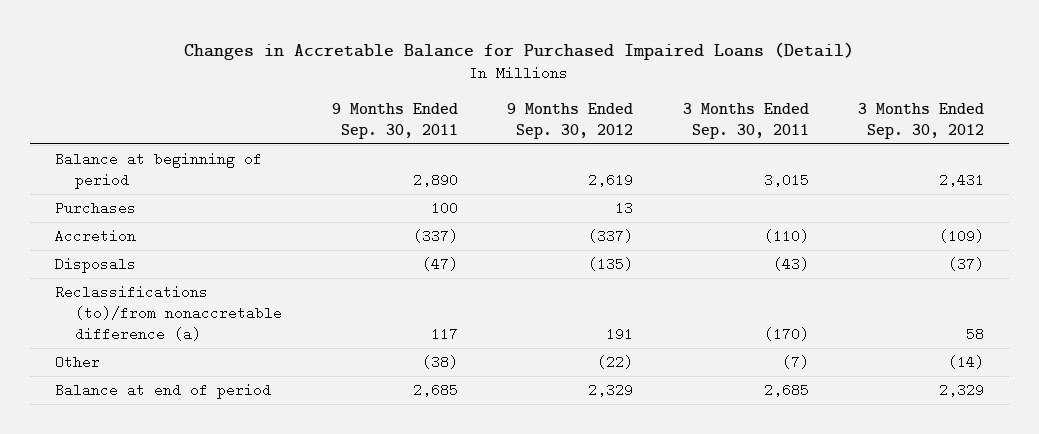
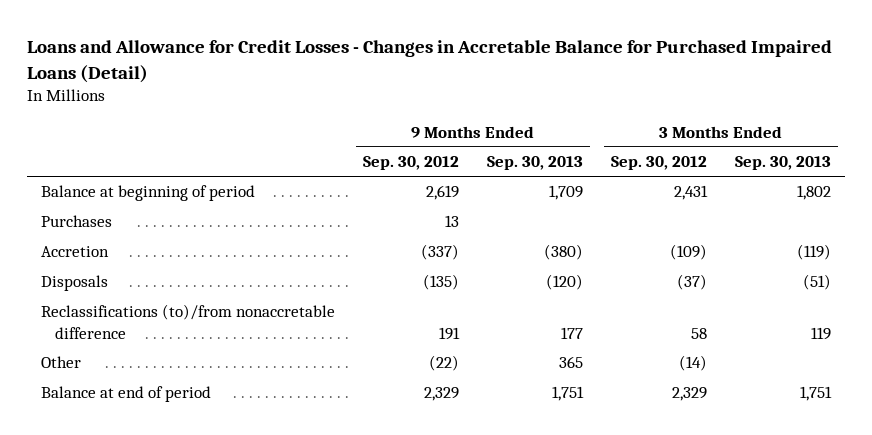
- Changes in Accretable Balance for Purchased Impaired Loans (Detail)
+ Loans and Allowance for Credit Losses - Changes in Accretable Balance for Purchased Impaired Loans (Detail)
- | 9 Months Ended Sep. 30, 2011 | 9 Months Ended Sep. 30, 2012 | 3 Months Ended Sep. 30, 2011 | 3 Months Ended Sep. 30, 2012
+ | 9 Months Ended Sep. 30, 2012 | 9 Months Ended Sep. 30, 2013 | 3 Months Ended Sep. 30, 2012 | 3 Months Ended Sep. 30, 2013
- Reclassifications (to)/from nonaccretable difference (a) | 117 | 191 | (170) | 58
+ Reclassifications (to)/from nonaccretable difference | 191 | 177 | 58 | 119

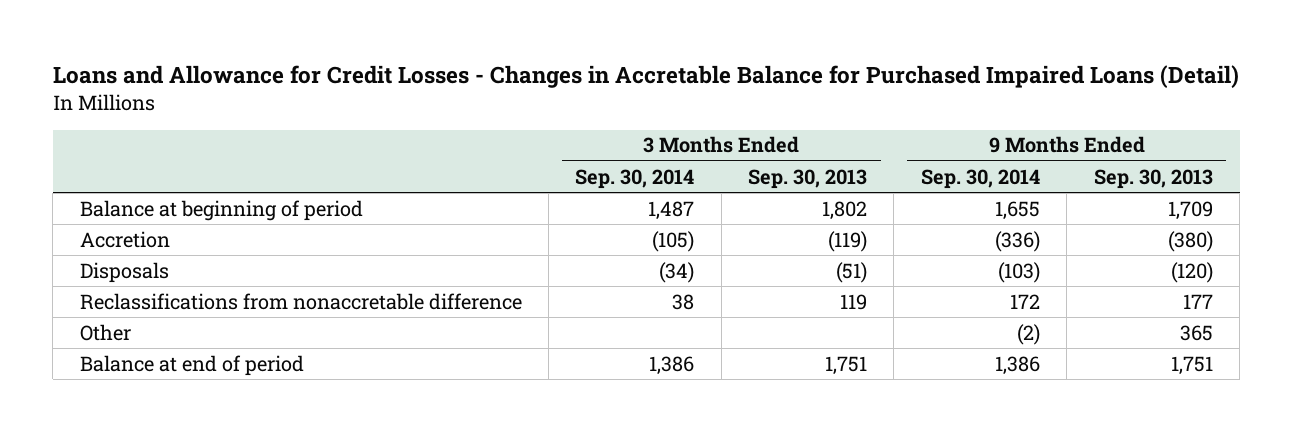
- | 9 Months Ended Sep. 30, 2012 | 9 Months Ended Sep. 30, 2013 | 3 Months Ended Sep. 30, 2012 | 3 Months Ended Sep. 30, 2013
+ | 3 Months Ended Sep. 30, 2014 | 3 Months Ended Sep. 30, 2013 | 9 Months Ended Sep. 30, 2014 | 9 Months Ended Sep. 30, 2013
- Purchases | 13 | | |
- Reclassifications (to)/from nonaccretable difference | 191 | 177 | 58 | 119
+ Reclassifications from nonaccretable difference | 38 | 119 | 172 | 177

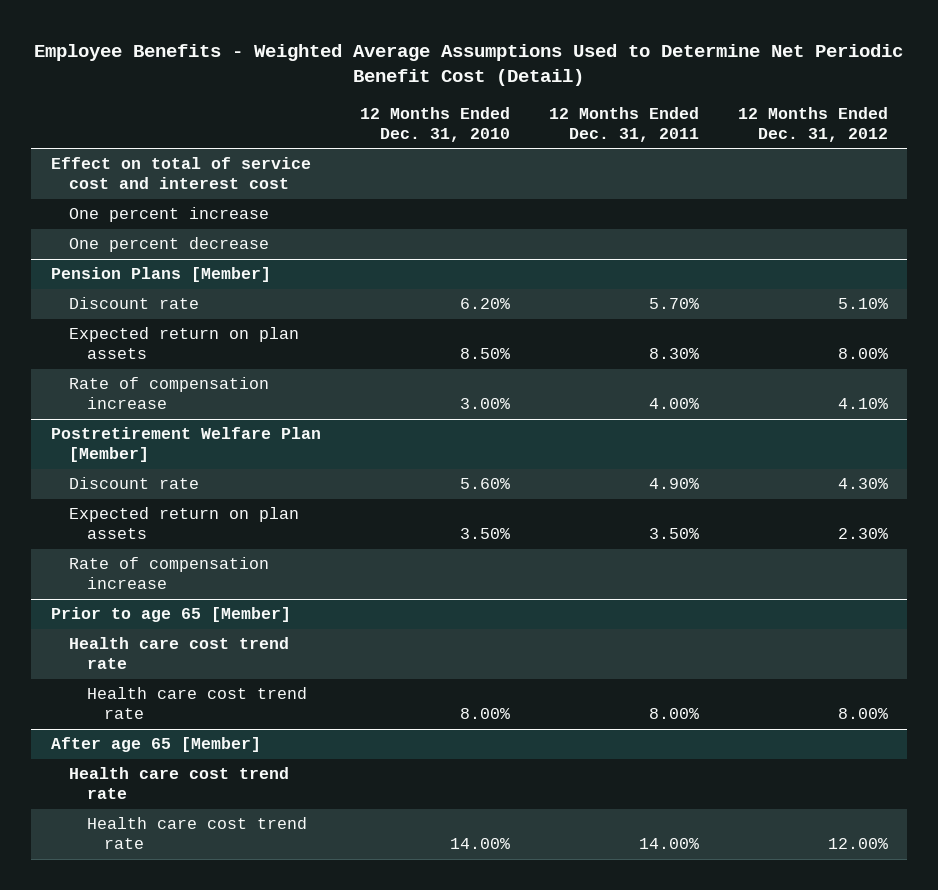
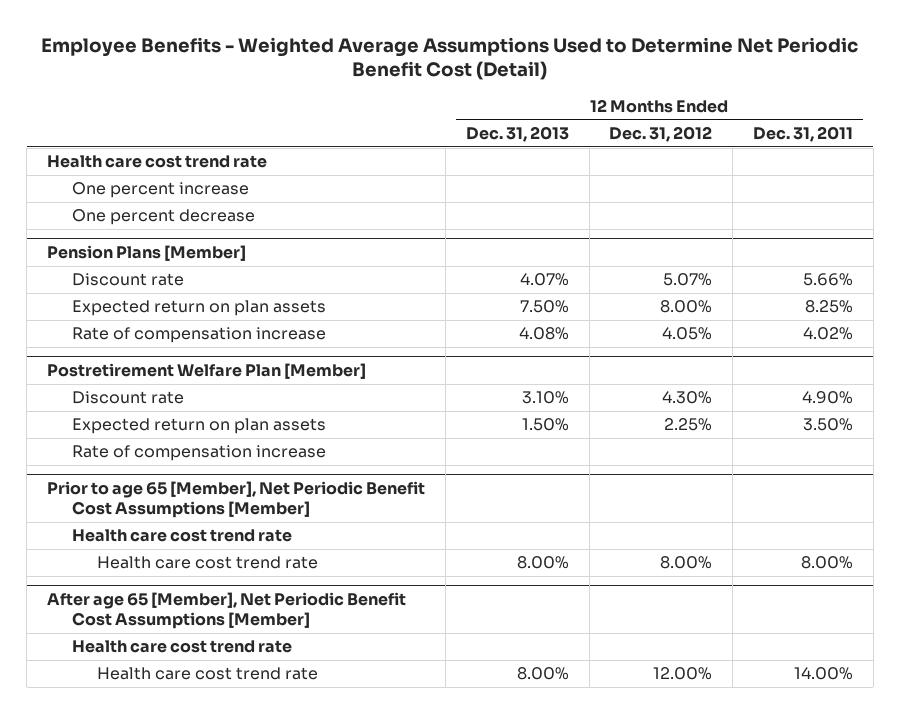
- | 12 Months Ended Dec. 31, 2010 | 12 Months Ended Dec. 31, 2011 | 12 Months Ended Dec. 31, 2012
+ | 12 Months Ended Dec. 31, 2013 | 12 Months Ended Dec. 31, 2012 | 12 Months Ended Dec. 31, 2011
- Effect on total of service cost and interest cost
+ Health care cost trend rate
@ Pension Plans [Member]
- Discount rate | 6.20% | 5.70% | 5.10%
- Expected return on plan assets | 8.50% | 8.30% | 8.00%
- Rate of compensation increase | 3.00% | 4.00% | 4.10%
+ Discount rate | 4.07% | 5.07% | 5.66%
+ Expected return on plan assets | 7.50% | 8.00% | 8.25%
+ Rate of compensation increase | 4.08% | 4.05% | 4.02%
@ Postretirement Welfare Plan [Member]
- Expected return on plan assets | 3.50% | 3.50% | 2.30%
+ Expected return on plan assets | 1.50% | 2.25% | 3.50%
- Prior to age 65 [Member]
+ Prior to age 65 [Member], Net Periodic Benefit Cost Assumptions [Member]
- After age 65 [Member]
+ After age 65 [Member], Net Periodic Benefit Cost Assumptions [Member]

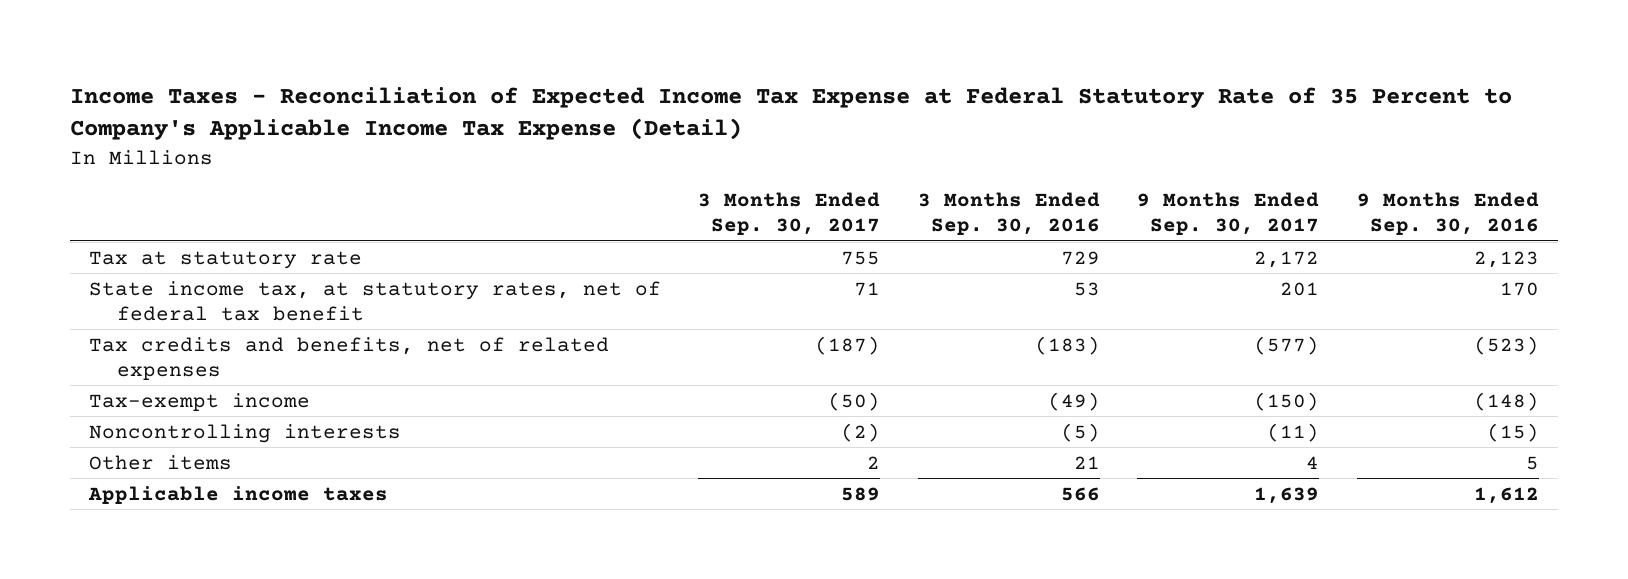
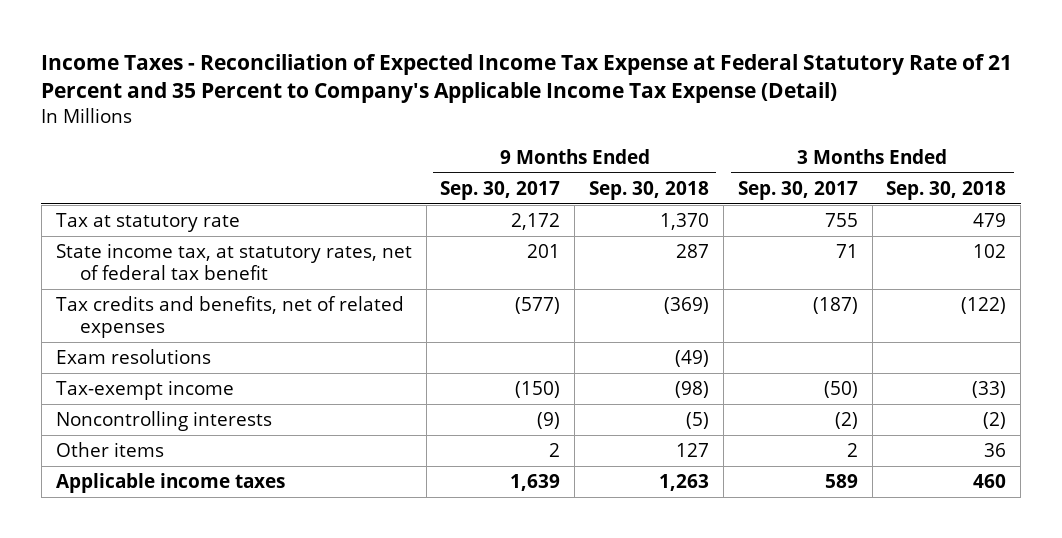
- Income Taxes - Reconciliation of Expected Income Tax Expense at Federal Statutory Rate of 35 Percent to Company's Applicable Income Tax Expense (Detail)
+ Income Taxes - Reconciliation of Expected Income Tax Expense at Federal Statutory Rate of 21 Percent and 35 Percent to Company's Applicable Income Tax Expense (Detail)
- | 3 Months Ended Sep. 30, 2017 | 3 Months Ended Sep. 30, 2016 | 9 Months Ended Sep. 30, 2017 | 9 Months Ended Sep. 30, 2016
+ | 9 Months Ended Sep. 30, 2017 | 9 Months Ended Sep. 30, 2018 | 3 Months Ended Sep. 30, 2017 | 3 Months Ended Sep. 30, 2018
+ Exam resolutions | | (49) | |
- Noncontrolling interests | (2) | (5) | (11) | (15)
- Other items | 2 | 21 | 4 | 5
+ Noncontrolling interests | (9) | (5) | (2) | (2)
+ Other items | 2 | 127 | 2 | 36

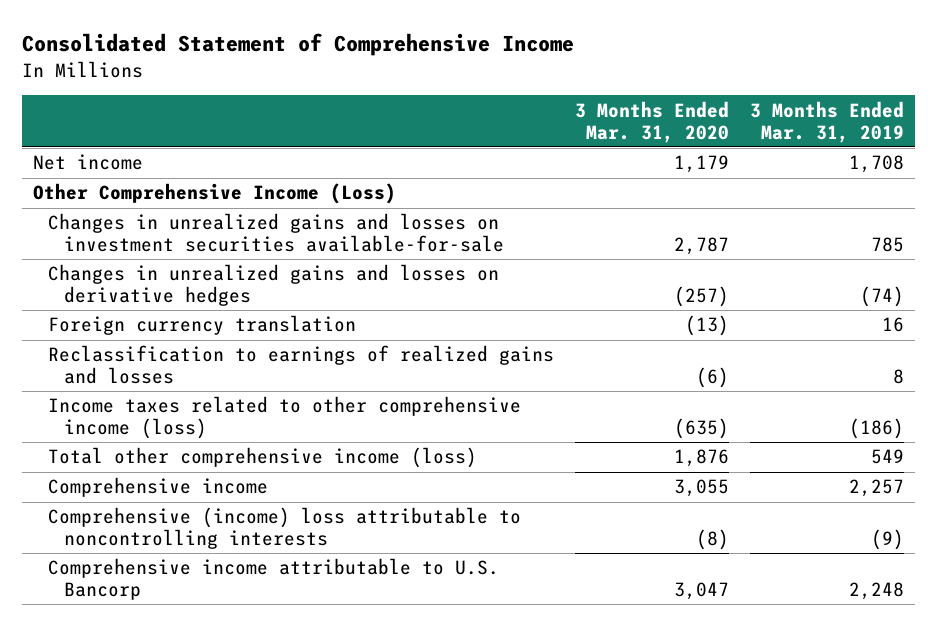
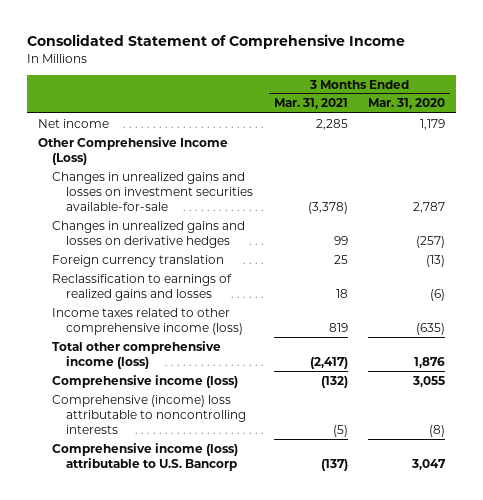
- | 3 Months Ended Mar. 31, 2020 | 3 Months Ended Mar. 31, 2019
+ | 3 Months Ended Mar. 31, 2021 | 3 Months Ended Mar. 31, 2020
- Comprehensive income | 3,055 | 2,257
+ Comprehensive income (loss) | (132) | 3,055
- Comprehensive income attributable to U.S. Bancorp | 3,047 | 2,248
+ Comprehensive income (loss) attributable to U.S. Bancorp | (137) | 3,047

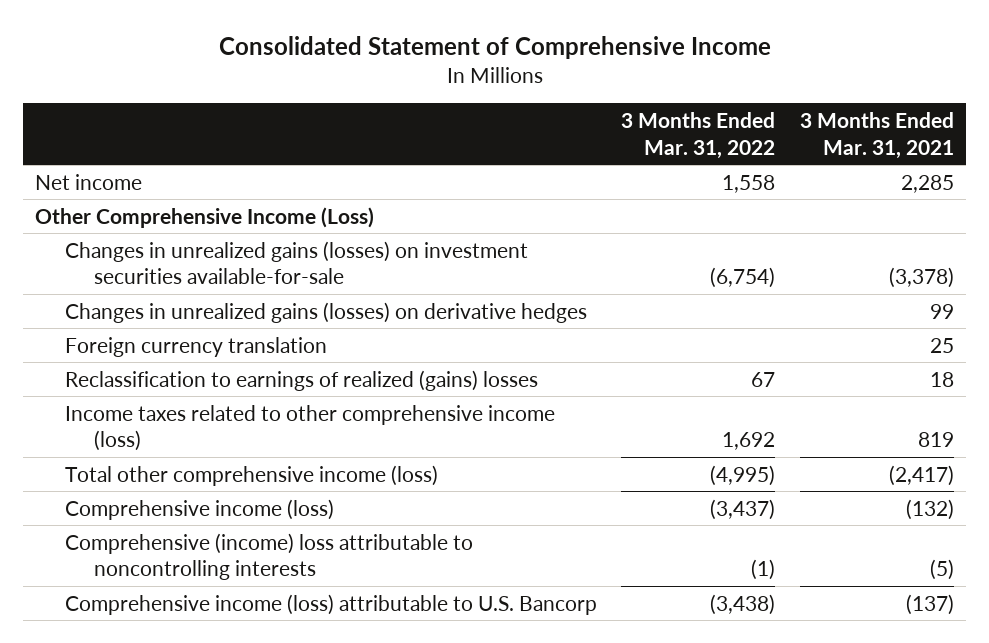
- | 3 Months Ended Mar. 31, 2021 | 3 Months Ended Mar. 31, 2020
+ | 3 Months Ended Mar. 31, 2022 | 3 Months Ended Mar. 31, 2021
- Changes in unrealized gains and losses on investment securities available-for-sale | (3,378) | 2,787
- Changes in unrealized gains and losses on derivative hedges | 99 | (257)
+ Changes in unrealized gains (losses) on investment securities available-for-sale | (6,754) | (3,378)
+ Changes in unrealized gains (losses) on derivative hedges | | 99
- Reclassification to earnings of realized gains and losses | 18 | (6)
+ Reclassification to earnings of realized (gains) losses | 67 | 18

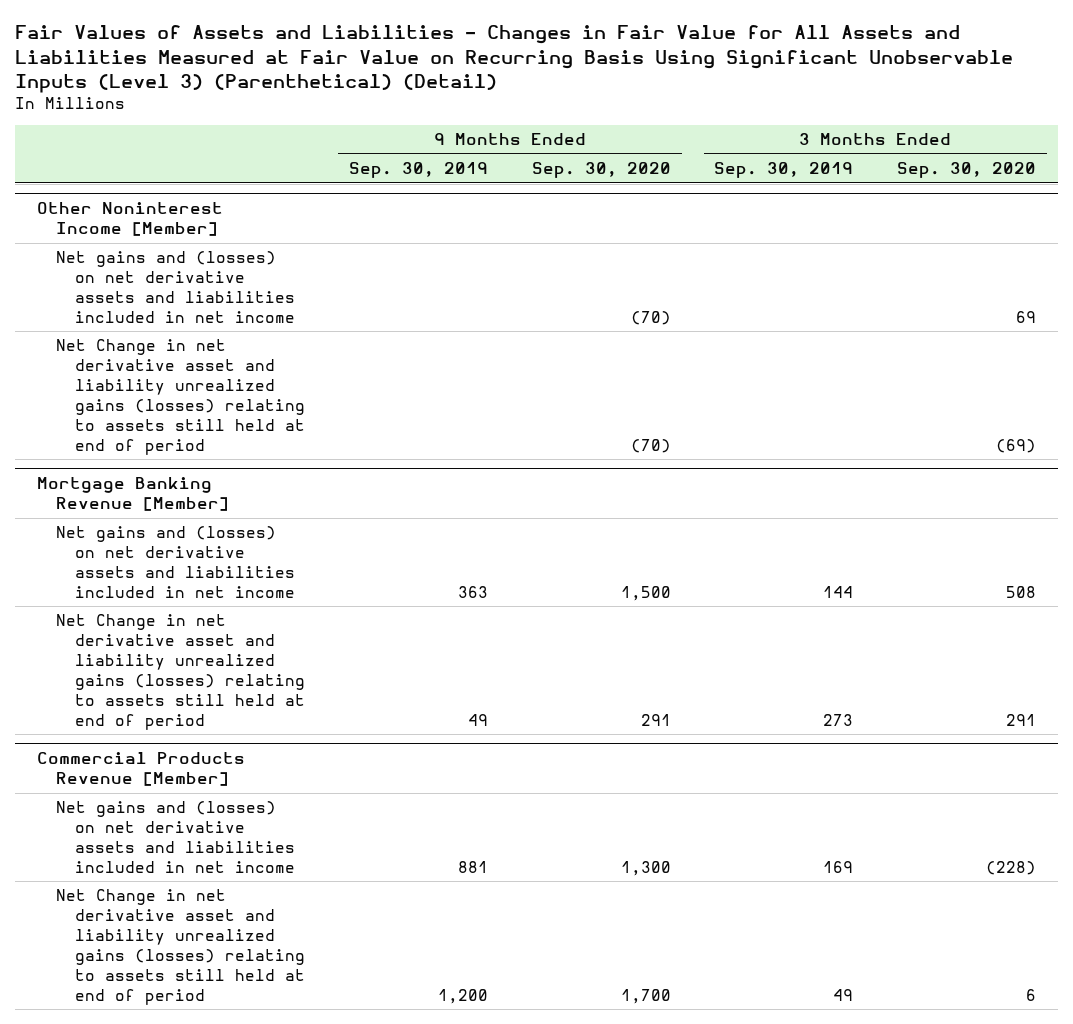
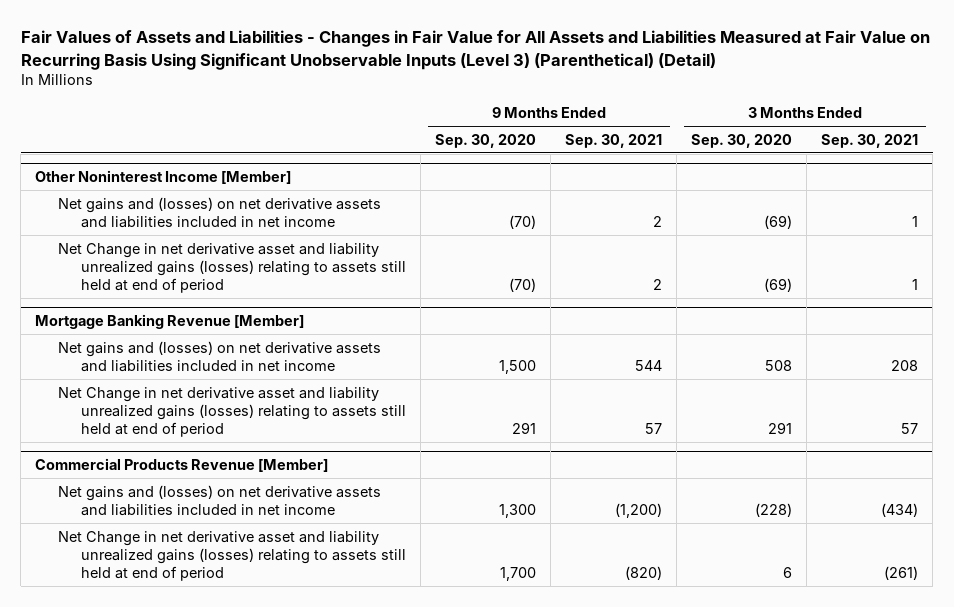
- | 9 Months Ended Sep. 30, 2019 | 9 Months Ended Sep. 30, 2020 | 3 Months Ended Sep. 30, 2019 | 3 Months Ended Sep. 30, 2020
+ | 9 Months Ended Sep. 30, 2020 | 9 Months Ended Sep. 30, 2021 | 3 Months Ended Sep. 30, 2020 | 3 Months Ended Sep. 30, 2021
@ Other Noninterest Income [Member]
- Net gains and (losses) on net derivative assets and liabilities included in net income | | (70) | | 69
+ Net gains and (losses) on net derivative assets and liabilities included in net income | (70) | 2 | (69) | 1

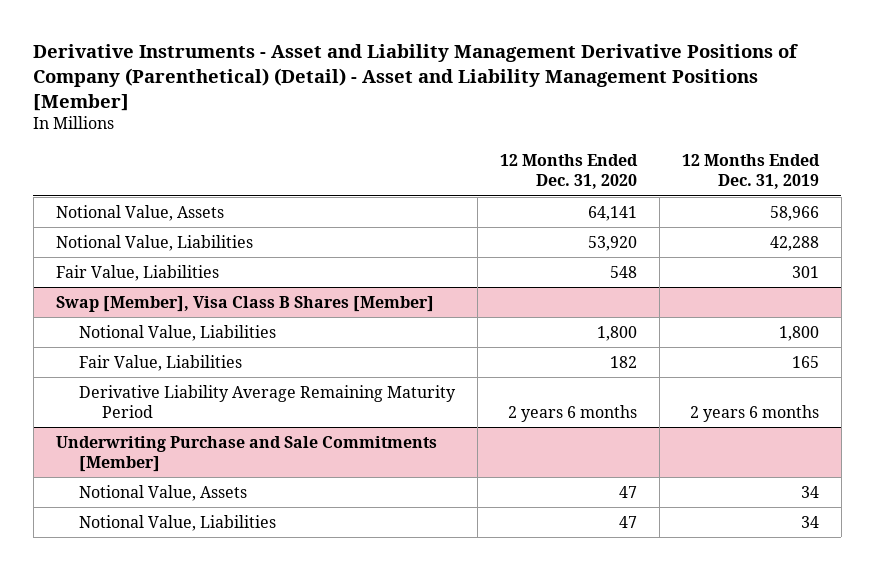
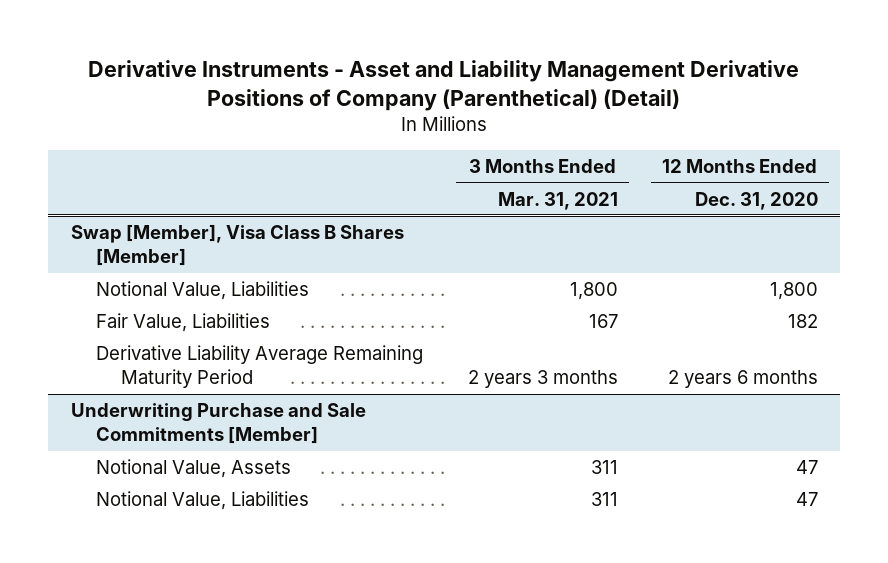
- Derivative Instruments - Asset and Liability Management Derivative Positions of Company (Parenthetical) (Detail) - Asset and Liability Management Positions [Member]
+ Derivative Instruments - Asset and Liability Management Derivative Positions of Company (Parenthetical) (Detail)
- | 12 Months Ended Dec. 31, 2020 | 12 Months Ended Dec. 31, 2019
+ | 3 Months Ended Mar. 31, 2021 | 12 Months Ended Dec. 31, 2020
- Notional Value, Assets | 64,141 | 58,966
- Notional Value, Liabilities | 53,920 | 42,288
- Fair Value, Liabilities | 548 | 301

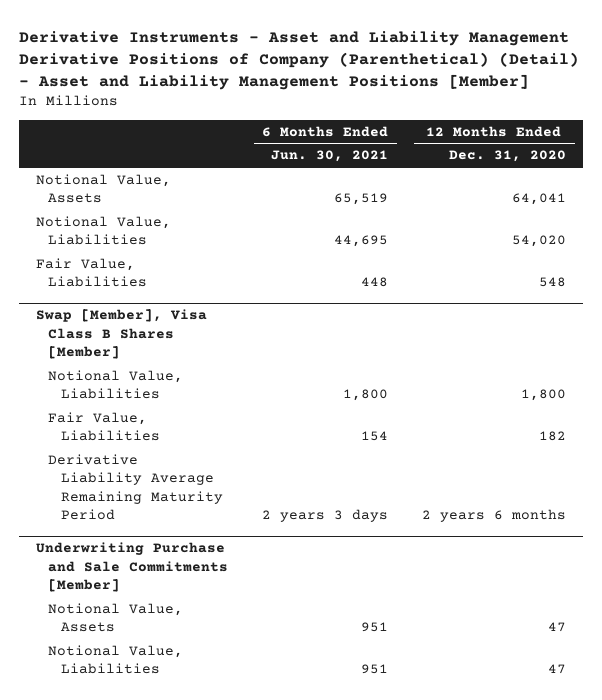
- Derivative Instruments - Asset and Liability Management Derivative Positions of Company (Parenthetical) (Detail)
+ Derivative Instruments - Asset and Liability Management Derivative Positions of Company (Parenthetical) (Detail) - Asset and Liability Management Positions [Member]
- | 3 Months Ended Mar. 31, 2021 | 12 Months Ended Dec. 31, 2020
+ | 6 Months Ended Jun. 30, 2021 | 12 Months Ended Dec. 31, 2020
+ Notional Value, Assets | 65,519 | 64,041
+ Notional Value, Liabilities | 44,695 | 54,020
+ Fair Value, Liabilities | 448 | 548

